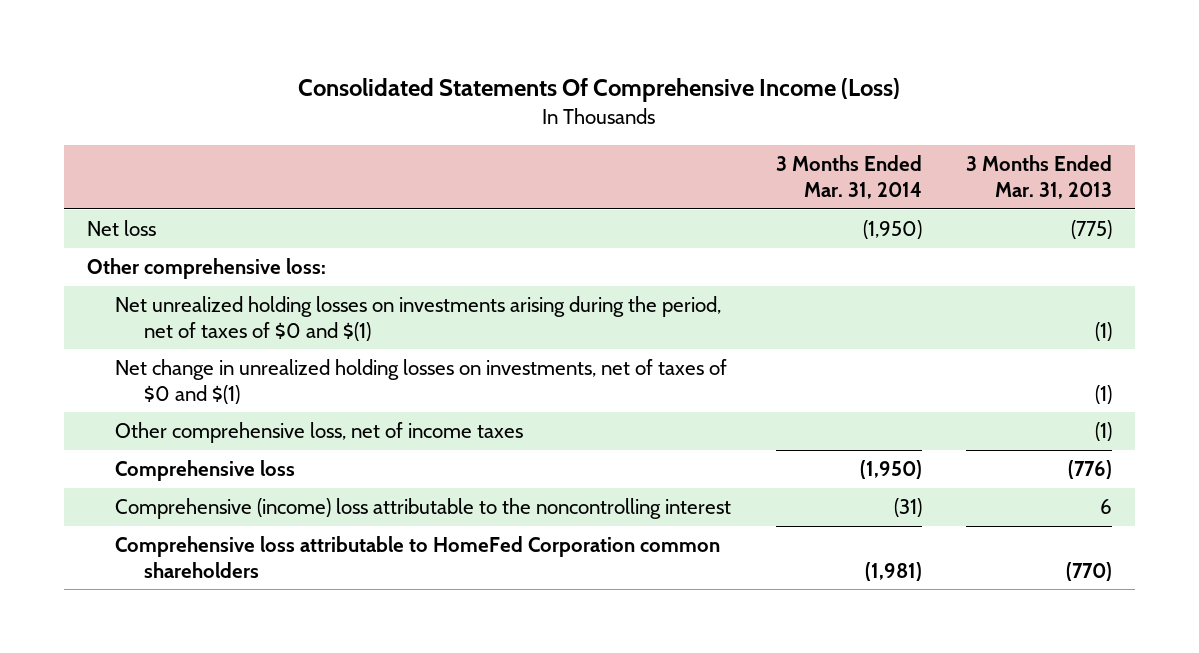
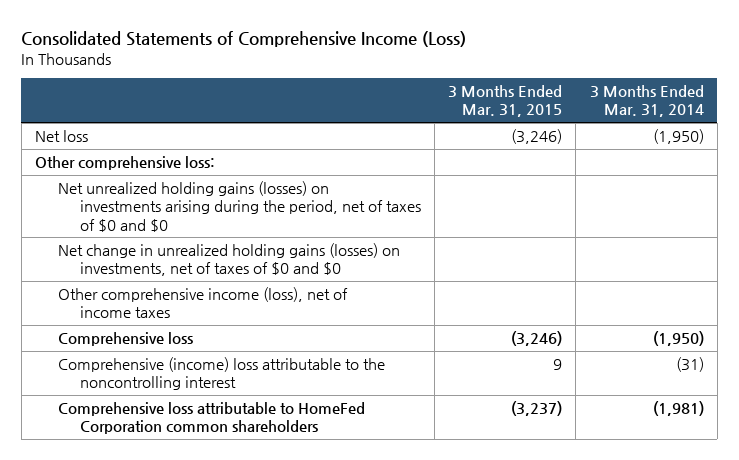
- Consolidated Statements Of Comprehensive Income (Loss)
+ Consolidated Statements of Comprehensive Income (Loss)
- | 3 Months Ended Mar. 31, 2014 | 3 Months Ended Mar. 31, 2013
+ | 3 Months Ended Mar. 31, 2015 | 3 Months Ended Mar. 31, 2014
- Net unrealized holding losses on investments arising during the period, net of taxes of $0 and $(1) | | (1)
- Net change in unrealized holding losses on investments, net of taxes of $0 and $(1) | | (1)
- Other comprehensive loss, net of income taxes | | (1)
+ Net unrealized holding gains (losses) on investments arising during the period, net of taxes of $0 and $0
+ Net change in unrealized holding gains (losses) on investments, net of taxes of $0 and $0
+ Other comprehensive income (loss), net of income taxes

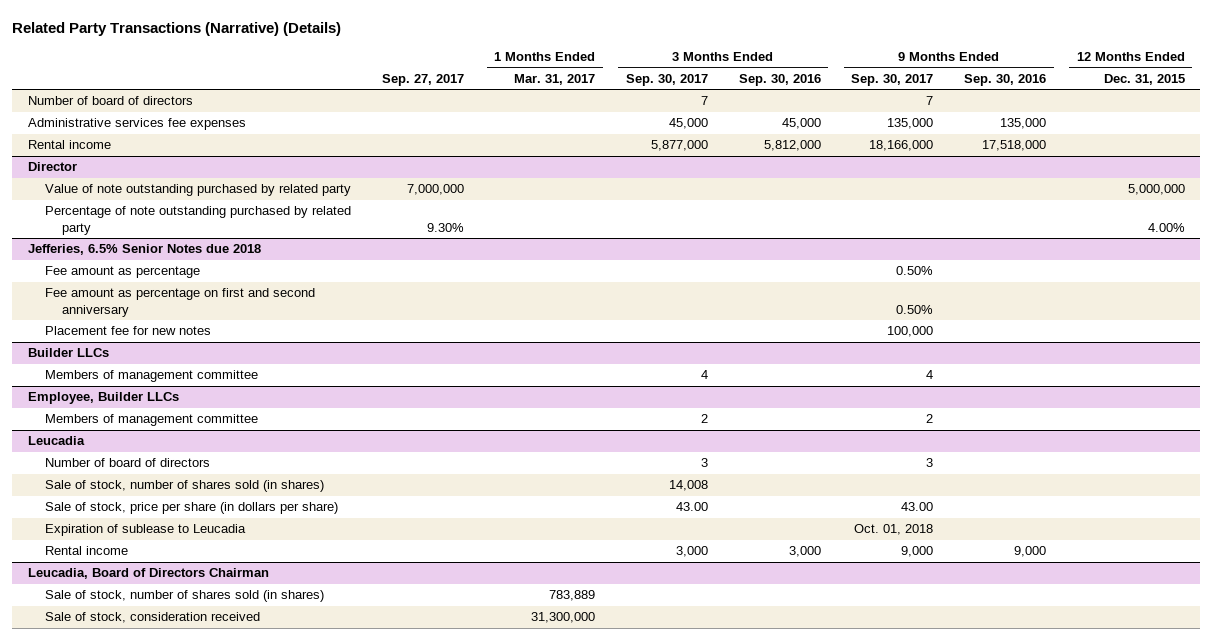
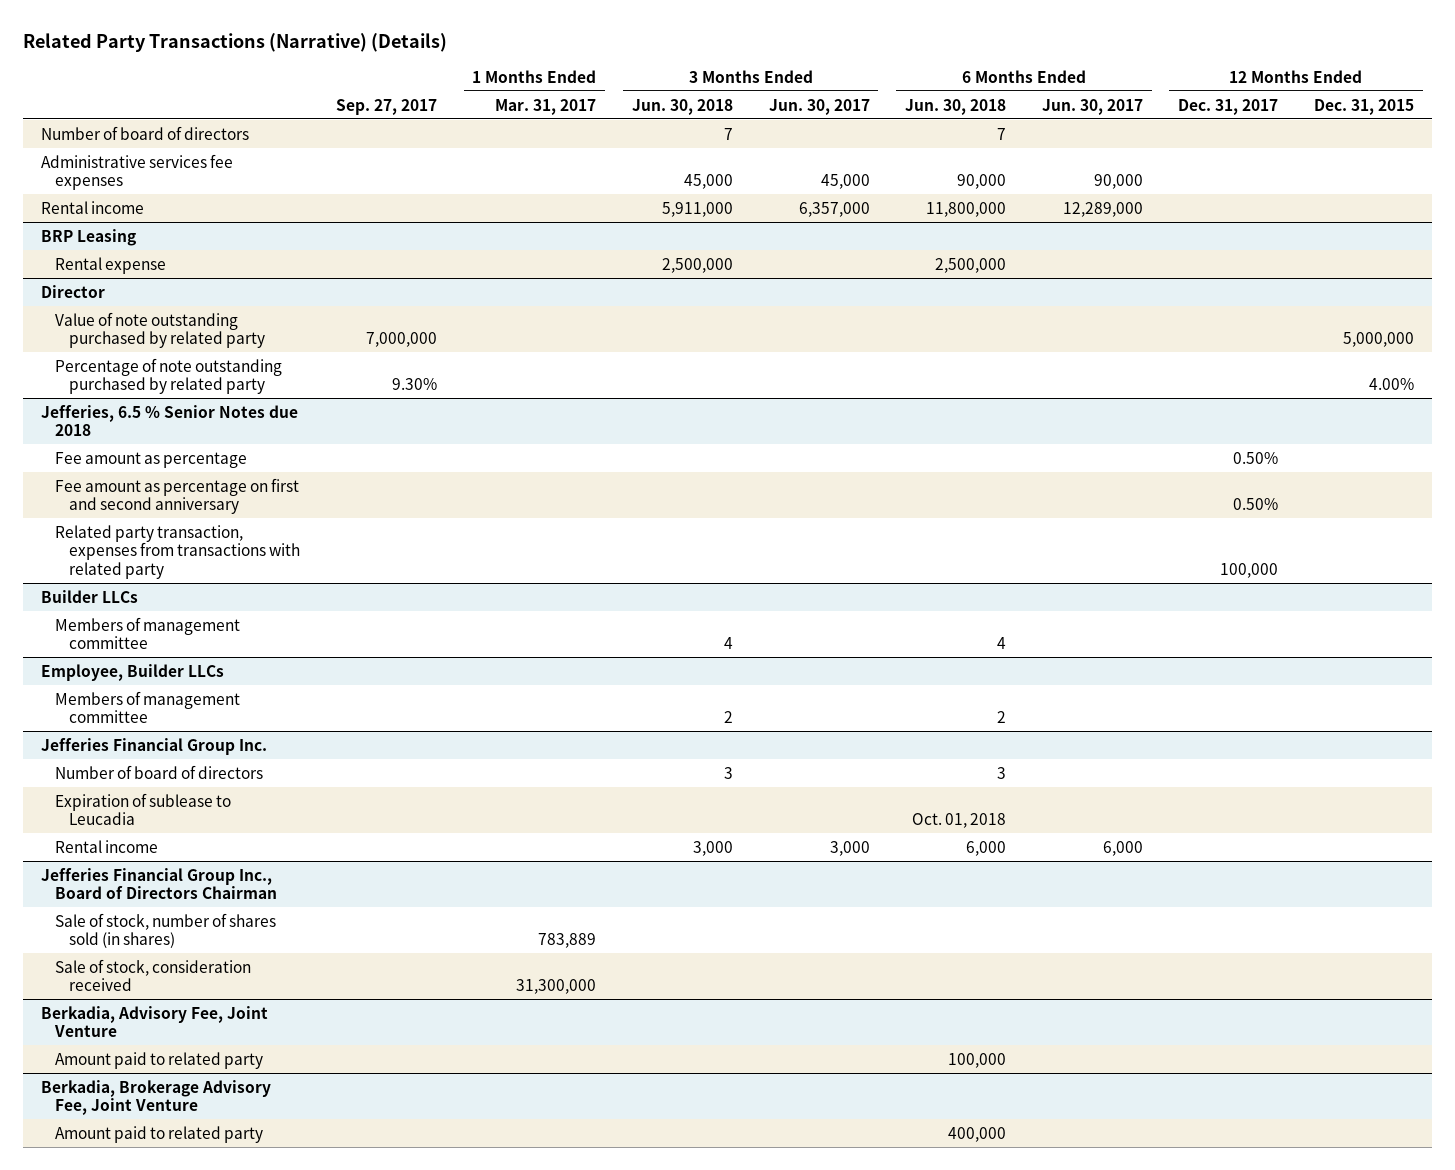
- | Sep. 27, 2017 | 1 Months Ended Mar. 31, 2017 | 3 Months Ended Sep. 30, 2017 | 3 Months Ended Sep. 30, 2016 | 9 Months Ended Sep. 30, 2017 | 9 Months Ended Sep. 30, 2016 | 12 Months Ended Dec. 31, 2015
+ | Sep. 27, 2017 | 1 Months Ended Mar. 31, 2017 | 3 Months Ended Jun. 30, 2018 | 3 Months Ended Jun. 30, 2017 | 6 Months Ended Jun. 30, 2018 | 6 Months Ended Jun. 30, 2017 | 12 Months Ended Dec. 31, 2017 | 12 Months Ended Dec. 31, 2015
+ BRP Leasing
+ Rental expense | | | 2,500,000 | | 2,500,000 | | |
- Jefferies, 6.5% Senior Notes due 2018
+ Jefferies, 6.5 % Senior Notes due 2018
- Placement fee for new notes | | | | | 100,000 | |
+ Related party transaction, expenses from transactions with related party | | | | | | | 100,000 |
- Leucadia
- Number of board of directors | | | 3 | | 3 | |
- Sale of stock, number of shares sold (in shares) | | | 14,008 | | | |
- Sale of stock, price per share (in dollars per share) | | | 43.00 | | 43.00 | |
- Expiration of sublease to Leucadia | | | | | Oct. 01, 2018 | |
- Rental income | | | 3,000 | 3,000 | 9,000 | 9,000 |
- Leucadia, Board of Directors Chairman
+ Jefferies Financial Group Inc.
+ Number of board of directors | | | 3 | | 3 | | |
+ Expiration of sublease to Leucadia | | | | | Oct. 01, 2018 | | |
+ Rental income | | | 3,000 | 3,000 | 6,000 | 6,000 | |
+ Jefferies Financial Group Inc., Board of Directors Chairman
+ Berkadia, Advisory Fee, Joint Venture
+ Amount paid to related party | | | | | 100,000 | | |
+ Berkadia, Brokerage Advisory Fee, Joint Venture
+ Amount paid to related party | | | | | 400,000 | | |

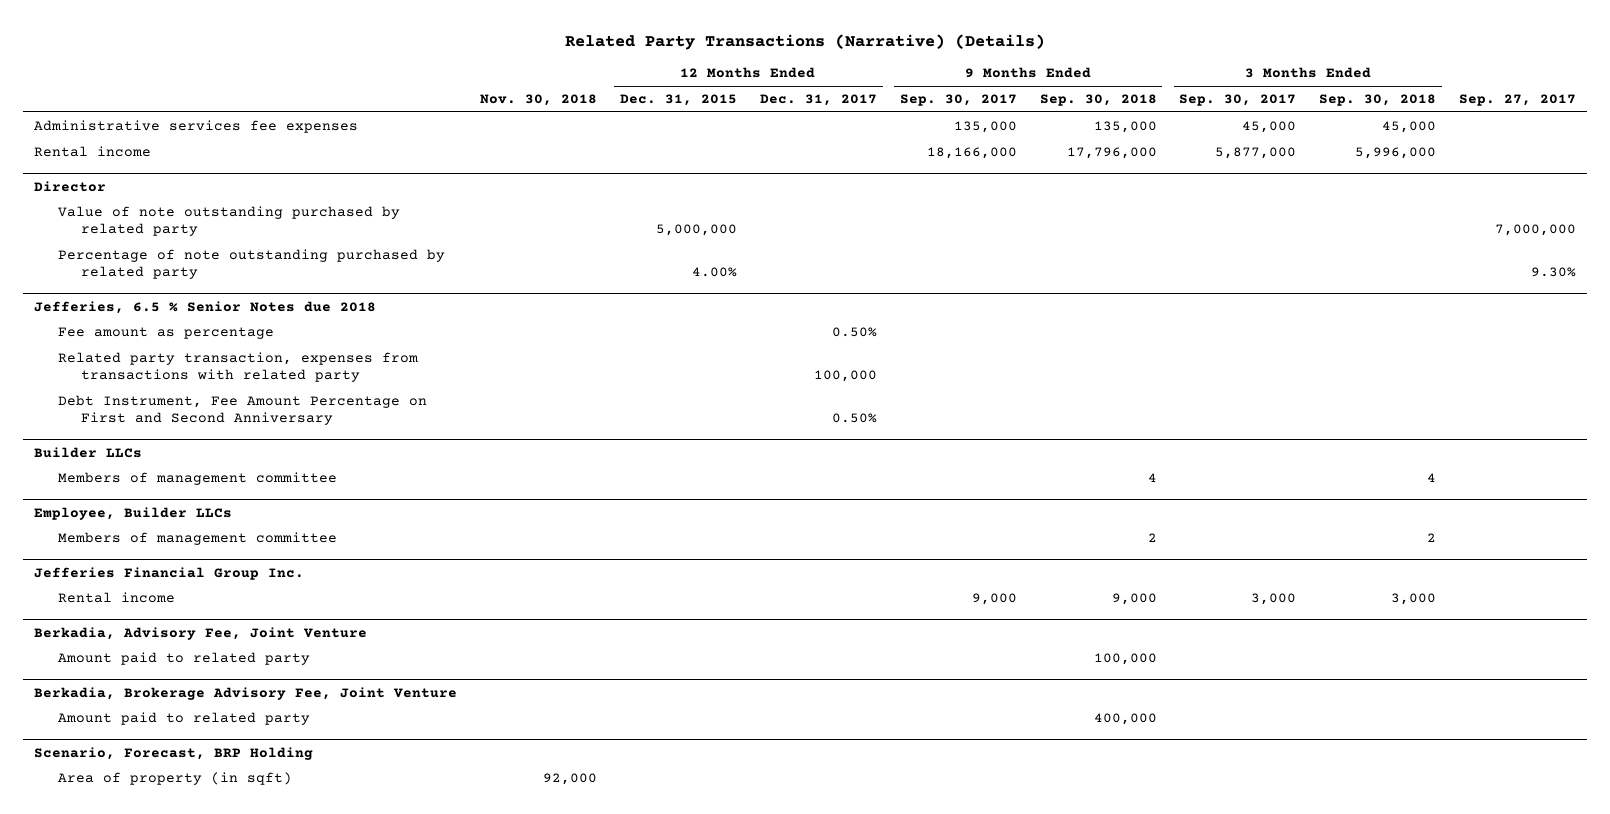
- | Sep. 27, 2017 | 1 Months Ended Mar. 31, 2017 | 3 Months Ended Jun. 30, 2018 | 3 Months Ended Jun. 30, 2017 | 6 Months Ended Jun. 30, 2018 | 6 Months Ended Jun. 30, 2017 | 12 Months Ended Dec. 31, 2017 | 12 Months Ended Dec. 31, 2015
+ | Nov. 30, 2018 | 12 Months Ended Dec. 31, 2015 | 12 Months Ended Dec. 31, 2017 | 9 Months Ended Sep. 30, 2017 | 9 Months Ended Sep. 30, 2018 | 3 Months Ended Sep. 30, 2017 | 3 Months Ended Sep. 30, 2018 | Sep. 27, 2017
- Number of board of directors | | | 7 | | 7 | | |
- BRP Leasing
- Rental expense | | | 2,500,000 | | 2,500,000 | | |
@ Jefferies, 6.5 % Senior Notes due 2018
- Fee amount as percentage on first and second anniversary | | | | | | | 0.50% |
+ Debt Instrument, Fee Amount Percentage on First and Second Anniversary | | | 0.50% | | | | |
@ Jefferies Financial Group Inc.
- Number of board of directors | | | 3 | | 3 | | |
- Expiration of sublease to Leucadia | | | | | Oct. 01, 2018 | | |
- Jefferies Financial Group Inc., Board of Directors Chairman
- Sale of stock, number of shares sold (in shares) | | 783,889 | | | | | |
- Sale of stock, consideration received | | 31,300,000 | | | | | |
+ Scenario, Forecast, BRP Holding
+ Area of property (in sqft) | 92,000 | | | | | | |

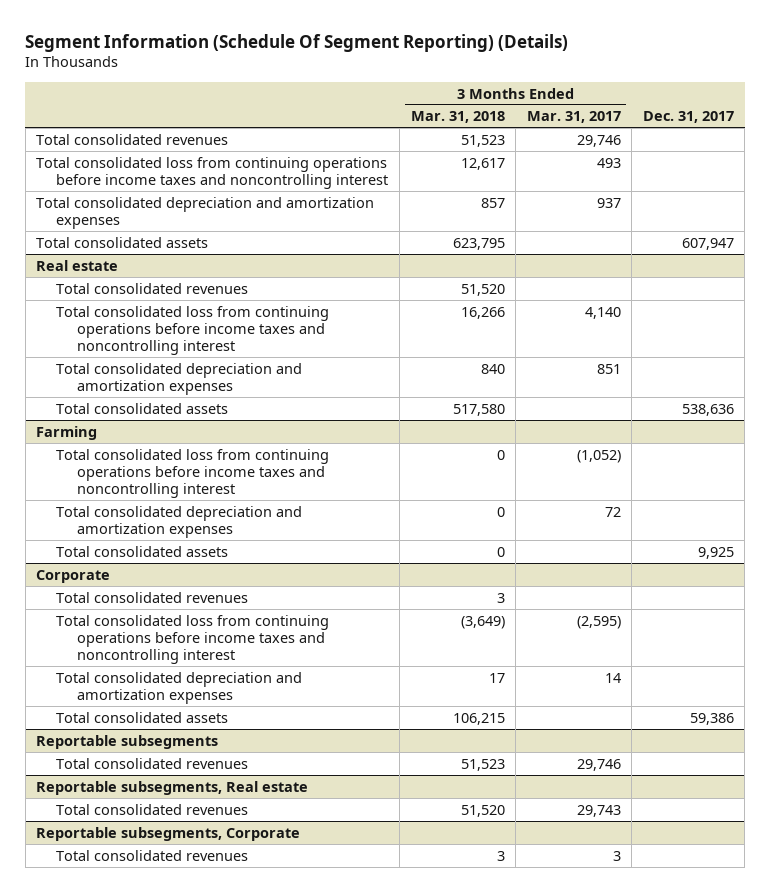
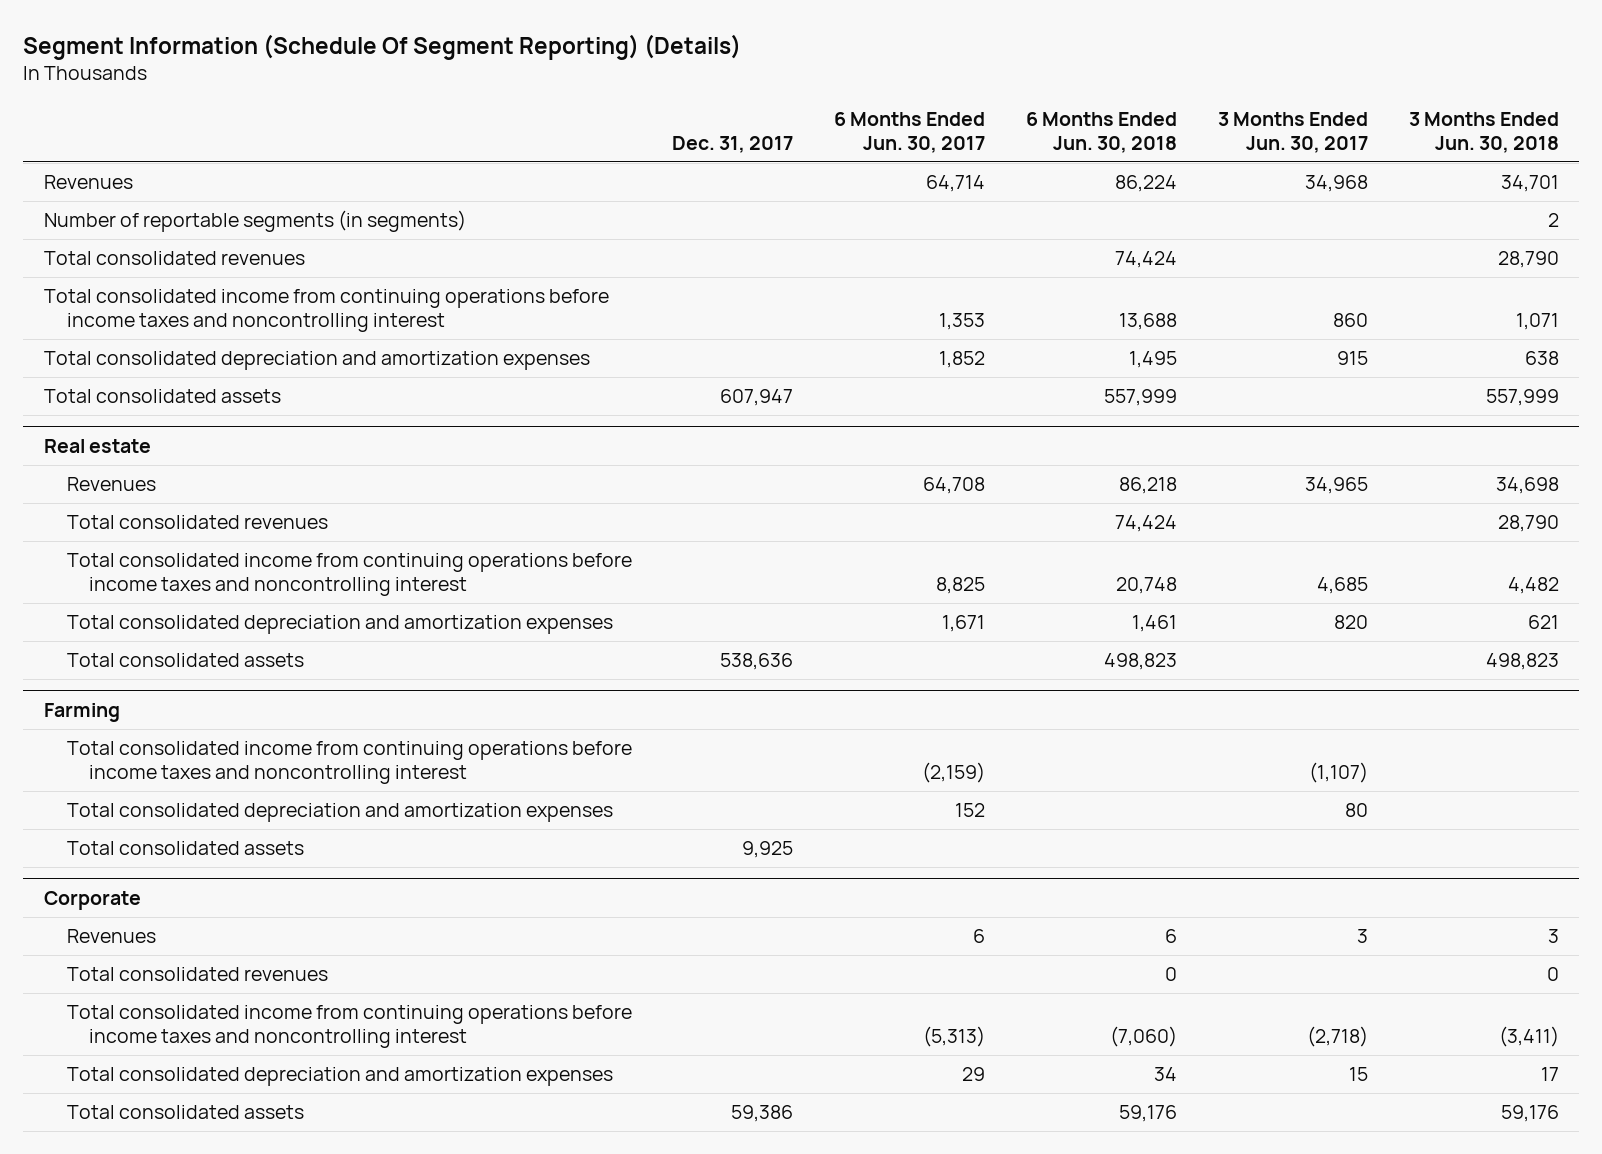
- | 3 Months Ended Mar. 31, 2018 | 3 Months Ended Mar. 31, 2017 | Dec. 31, 2017
+ | Dec. 31, 2017 | 6 Months Ended Jun. 30, 2017 | 6 Months Ended Jun. 30, 2018 | 3 Months Ended Jun. 30, 2017 | 3 Months Ended Jun. 30, 2018
+ Revenues | | 64,714 | 86,224 | 34,968 | 34,701
+ Number of reportable segments (in segments) | | | | | 2
- Total consolidated loss from continuing operations before income taxes and noncontrolling interest | 12,617 | 493 |
+ Total consolidated income from continuing operations before income taxes and noncontrolling interest | | 1,353 | 13,688 | 860 | 1,071
@ Real estate
+ Revenues | | 64,708 | 86,218 | 34,965 | 34,698
- Total consolidated loss from continuing operations before income taxes and noncontrolling interest | 16,266 | 4,140 |
+ Total consolidated income from continuing operations before income taxes and noncontrolling interest | | 8,825 | 20,748 | 4,685 | 4,482
@ Farming
- Total consolidated loss from continuing operations before income taxes and noncontrolling interest | 0 | (1,052) |
+ Total consolidated income from continuing operations before income taxes and noncontrolling interest | | (2,159) | | (1,107) |
@ Corporate
+ Revenues | | 6 | 6 | 3 | 3
- Total consolidated loss from continuing operations before income taxes and noncontrolling interest | (3,649) | (2,595) |
+ Total consolidated income from continuing operations before income taxes and noncontrolling interest | | (5,313) | (7,060) | (2,718) | (3,411)
- Reportable subsegments
- Total consolidated revenues | 51,523 | 29,746 |
- Reportable subsegments, Real estate
- Total consolidated revenues | 51,520 | 29,743 |
- Reportable subsegments, Corporate
- Total consolidated revenues | 3 | 3 |

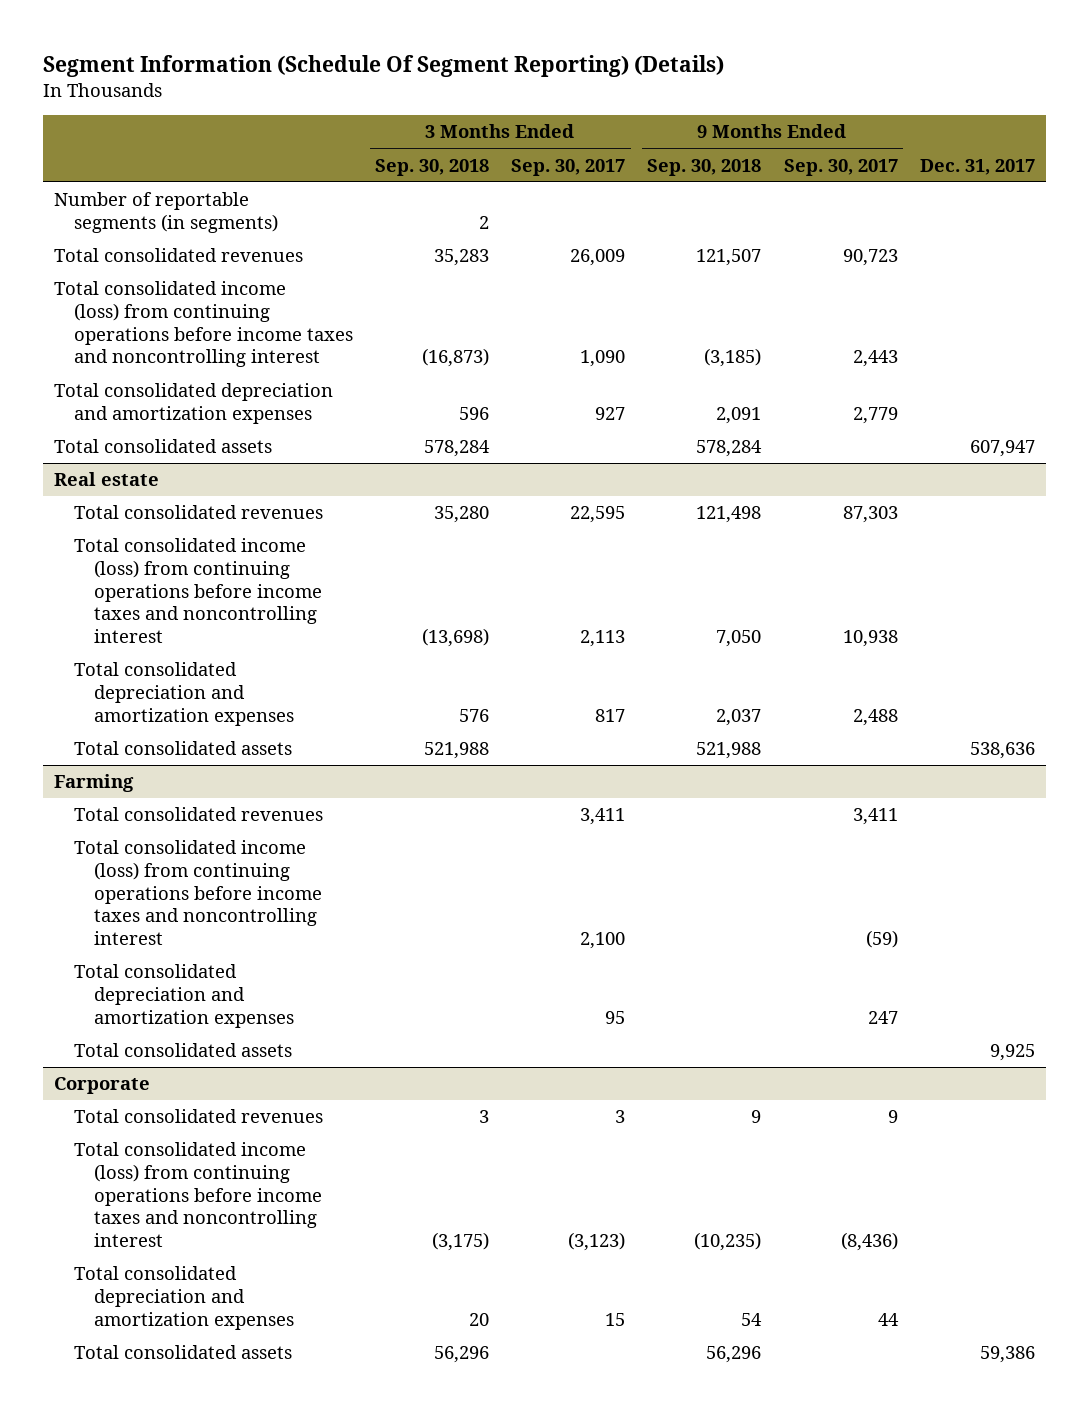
- | Dec. 31, 2017 | 6 Months Ended Jun. 30, 2017 | 6 Months Ended Jun. 30, 2018 | 3 Months Ended Jun. 30, 2017 | 3 Months Ended Jun. 30, 2018
+ | 3 Months Ended Sep. 30, 2018 | 3 Months Ended Sep. 30, 2017 | 9 Months Ended Sep. 30, 2018 | 9 Months Ended Sep. 30, 2017 | Dec. 31, 2017
- Revenues | | 64,714 | 86,224 | 34,968 | 34,701
- Total consolidated income from continuing operations before income taxes and noncontrolling interest | | 1,353 | 13,688 | 860 | 1,071
+ Total consolidated income (loss) from continuing operations before income taxes and noncontrolling interest | (16,873) | 1,090 | (3,185) | 2,443 |
@ Real estate
- Revenues | | 64,708 | 86,218 | 34,965 | 34,698
- Total consolidated income from continuing operations before income taxes and noncontrolling interest | | 8,825 | 20,748 | 4,685 | 4,482
+ Total consolidated income (loss) from continuing operations before income taxes and noncontrolling interest | (13,698) | 2,113 | 7,050 | 10,938 |
@ Farming
- Total consolidated income from continuing operations before income taxes and noncontrolling interest | | (2,159) | | (1,107) |
+ Total consolidated revenues | | 3,411 | | 3,411 |
+ Total consolidated income (loss) from continuing operations before income taxes and noncontrolling interest | | 2,100 | | (59) |
@ Corporate
- Revenues | | 6 | 6 | 3 | 3
- Total consolidated income from continuing operations before income taxes and noncontrolling interest | | (5,313) | (7,060) | (2,718) | (3,411)
+ Total consolidated income (loss) from continuing operations before income taxes and noncontrolling interest | (3,175) | (3,123) | (10,235) | (8,436) |

